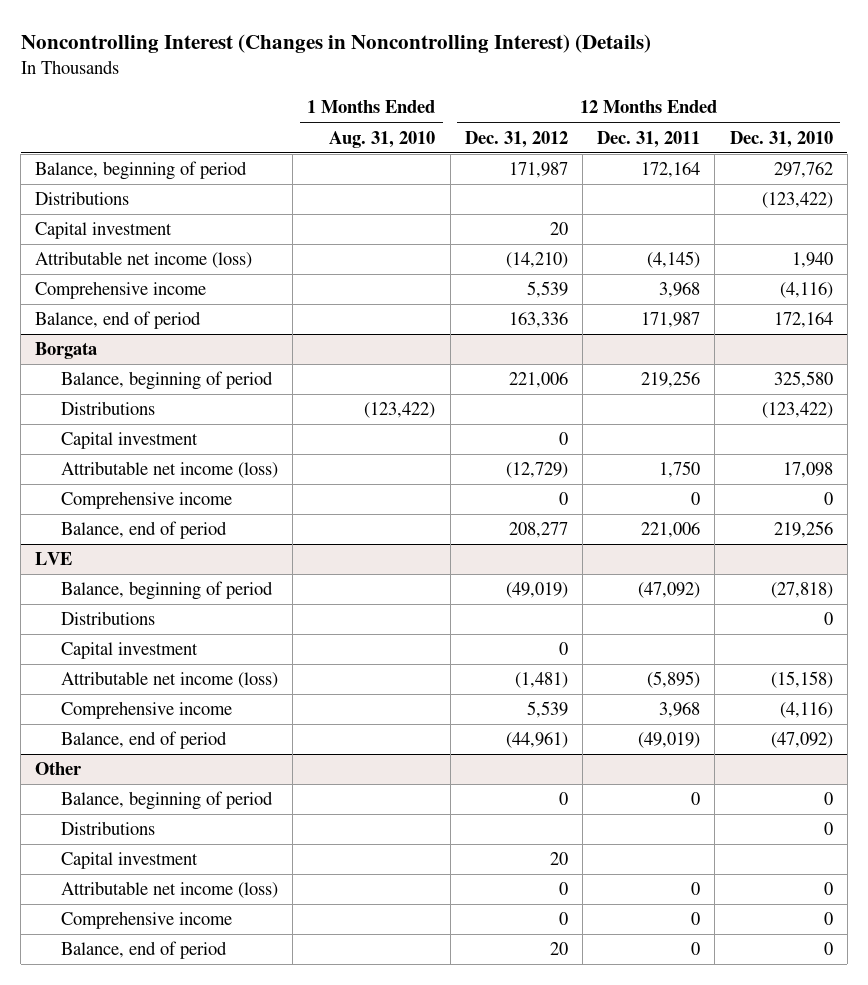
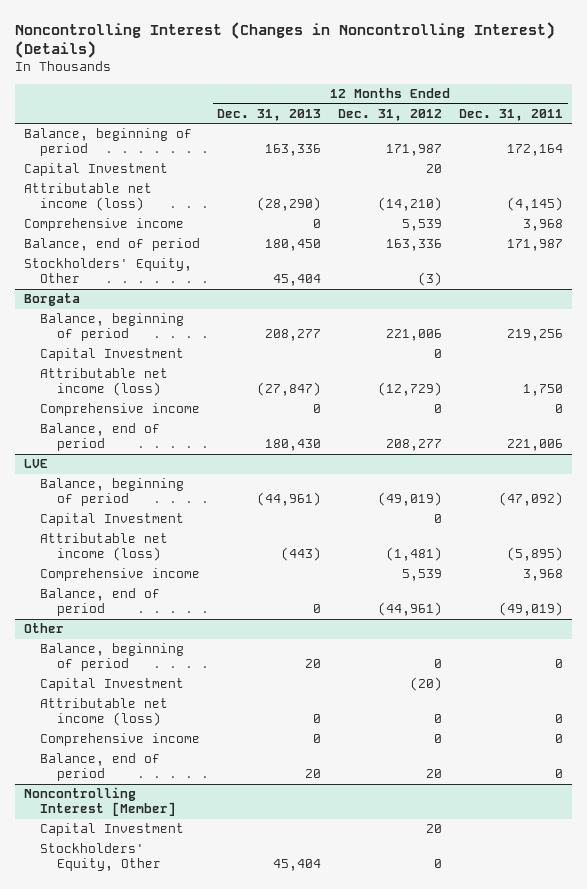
- | 1 Months Ended Aug. 31, 2010 | 12 Months Ended Dec. 31, 2012 | 12 Months Ended Dec. 31, 2011 | 12 Months Ended Dec. 31, 2010
+ | 12 Months Ended Dec. 31, 2013 | 12 Months Ended Dec. 31, 2012 | 12 Months Ended Dec. 31, 2011
- Distributions | | | | (123,422)
- Capital investment | | 20 | |
+ Capital Investment | | 20 |
+ Stockholders' Equity, Other | 45,404 | (3) |
@ Borgata
- Distributions | (123,422) | | | (123,422)
- Capital investment | | 0 | |
+ Capital Investment | | 0 |
@ LVE
- Distributions | | | | 0
- Capital investment | | 0 | |
+ Capital Investment | | 0 |
@ Other
- Distributions | | | | 0
- Capital investment | | 20 | |
+ Capital Investment | | (20) |
+ Noncontrolling Interest [Member]
+ Capital Investment | | 20 |
+ Stockholders' Equity, Other | 45,404 | 0 |

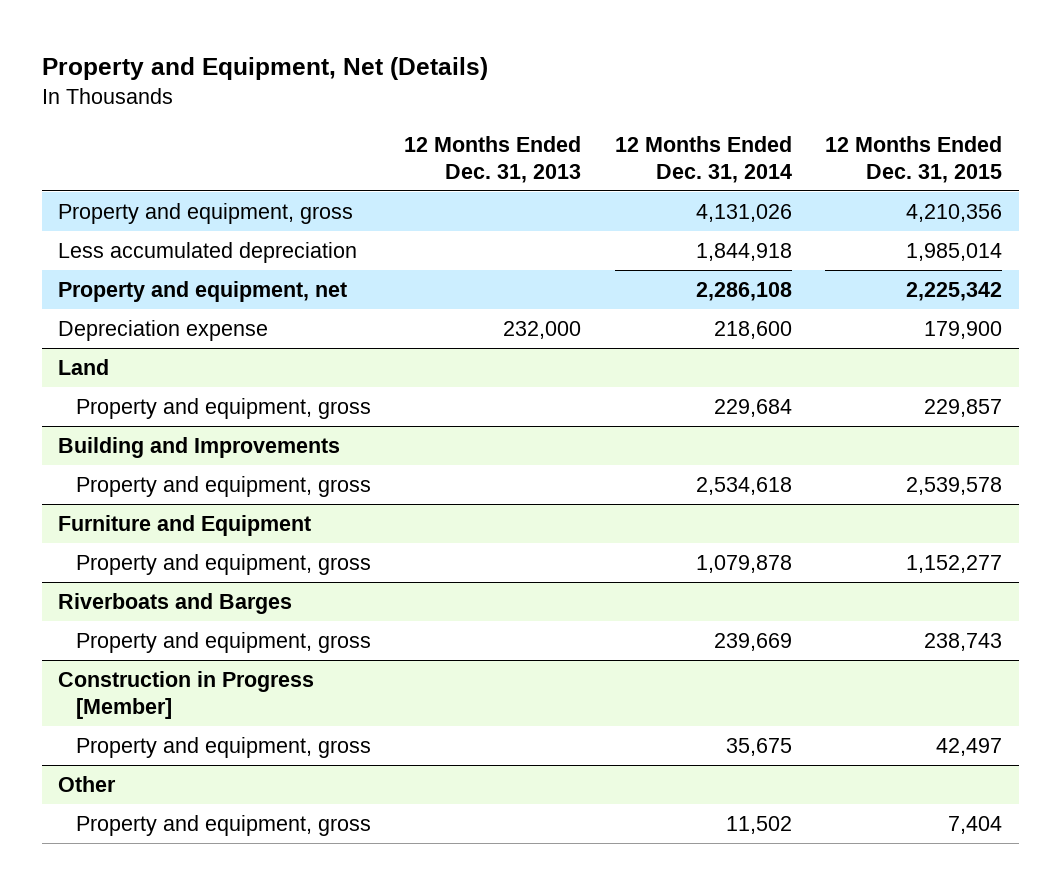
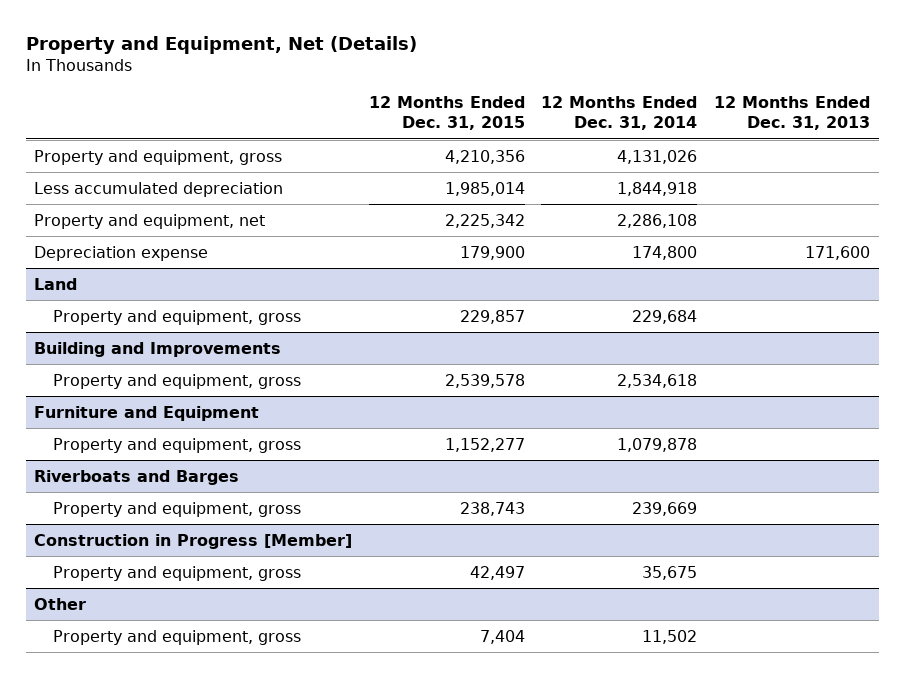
- | 12 Months Ended Dec. 31, 2013 | 12 Months Ended Dec. 31, 2014 | 12 Months Ended Dec. 31, 2015
+ | 12 Months Ended Dec. 31, 2015 | 12 Months Ended Dec. 31, 2014 | 12 Months Ended Dec. 31, 2013
- Depreciation expense | 232,000 | 218,600 | 179,900
+ Depreciation expense | 179,900 | 174,800 | 171,600

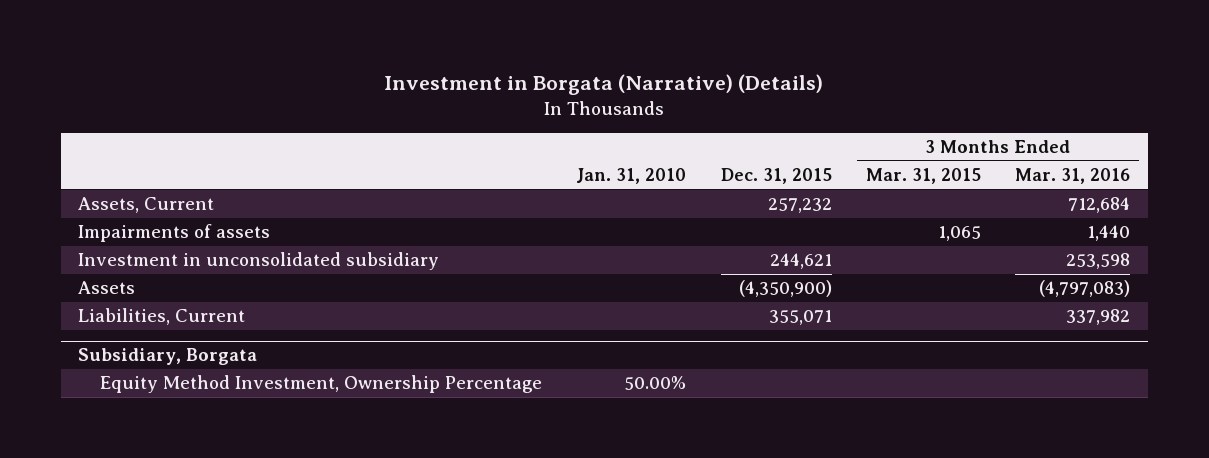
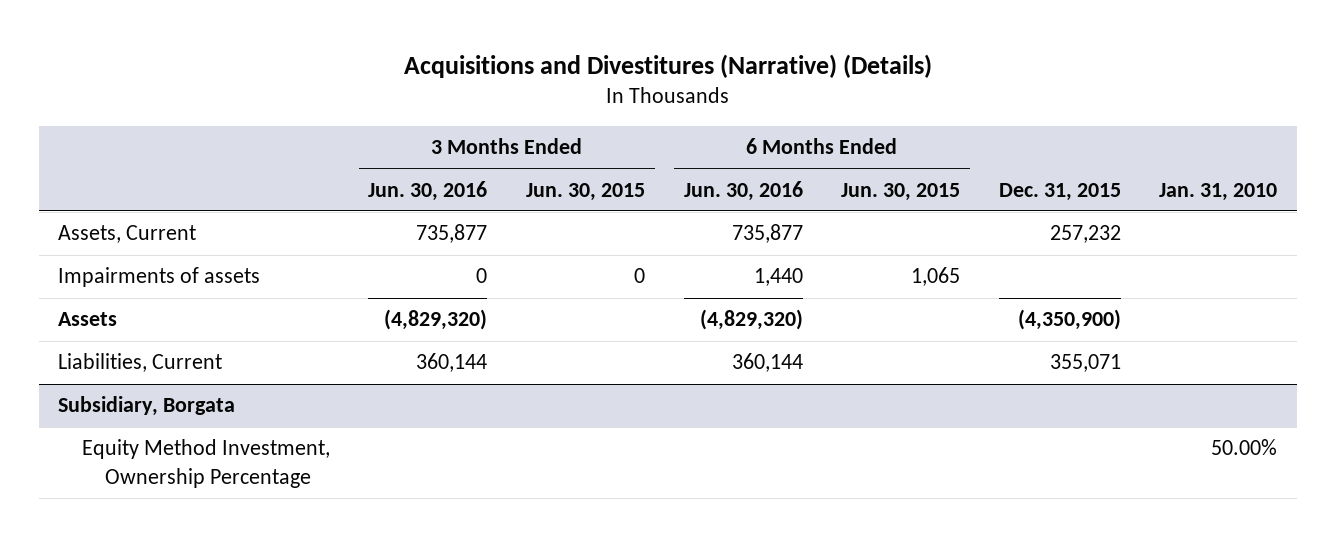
- Investment in Borgata (Narrative) (Details)
+ Acquisitions and Divestitures (Narrative) (Details)
- | Jan. 31, 2010 | Dec. 31, 2015 | 3 Months Ended Mar. 31, 2015 | 3 Months Ended Mar. 31, 2016
+ | 3 Months Ended Jun. 30, 2016 | 3 Months Ended Jun. 30, 2015 | 6 Months Ended Jun. 30, 2016 | 6 Months Ended Jun. 30, 2015 | Dec. 31, 2015 | Jan. 31, 2010
- Investment in unconsolidated subsidiary | | 244,621 | | 253,598

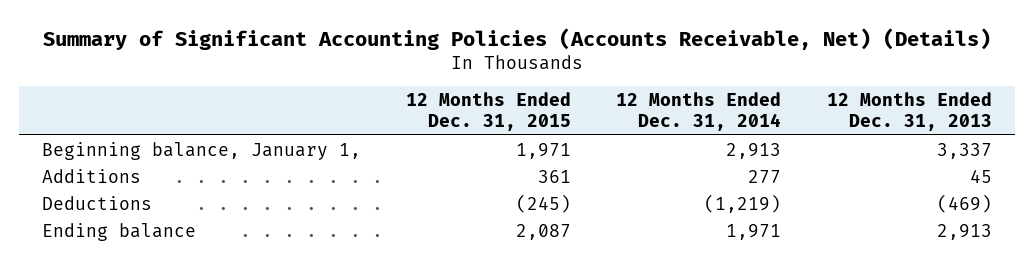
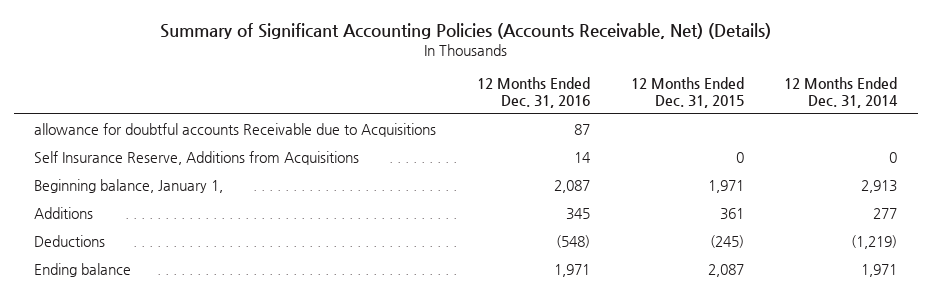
- | 12 Months Ended Dec. 31, 2015 | 12 Months Ended Dec. 31, 2014 | 12 Months Ended Dec. 31, 2013
+ | 12 Months Ended Dec. 31, 2016 | 12 Months Ended Dec. 31, 2015 | 12 Months Ended Dec. 31, 2014
+ allowance for doubtful accounts Receivable due to Acquisitions | 87 | |
+ Self Insurance Reserve, Additions from Acquisitions | 14 | 0 | 0

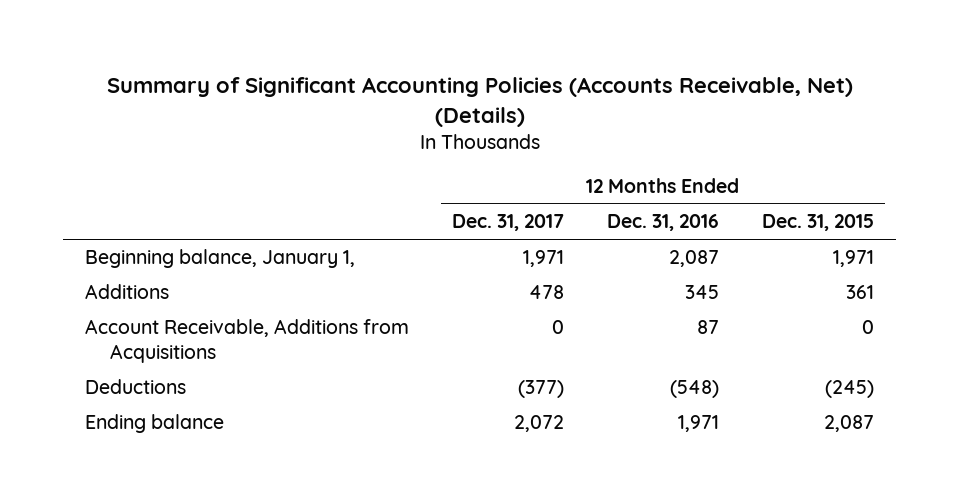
- | 12 Months Ended Dec. 31, 2016 | 12 Months Ended Dec. 31, 2015 | 12 Months Ended Dec. 31, 2014
+ | 12 Months Ended Dec. 31, 2017 | 12 Months Ended Dec. 31, 2016 | 12 Months Ended Dec. 31, 2015
- allowance for doubtful accounts Receivable due to Acquisitions | 87 | |
- Self Insurance Reserve, Additions from Acquisitions | 14 | 0 | 0
+ Account Receivable, Additions from Acquisitions | 0 | 87 | 0

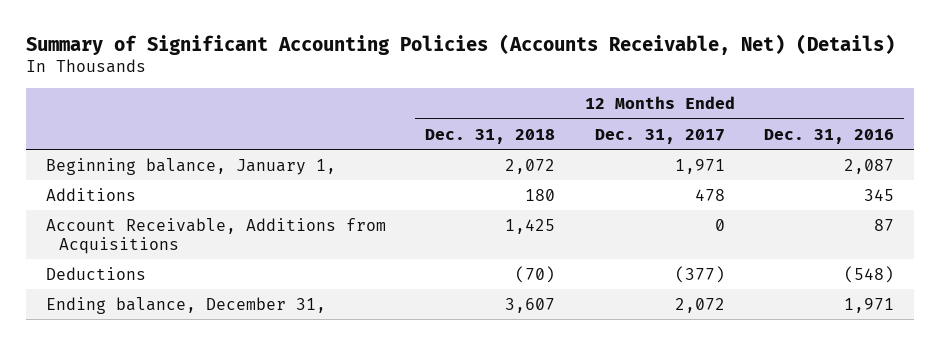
- | 12 Months Ended Dec. 31, 2017 | 12 Months Ended Dec. 31, 2016 | 12 Months Ended Dec. 31, 2015
+ | 12 Months Ended Dec. 31, 2018 | 12 Months Ended Dec. 31, 2017 | 12 Months Ended Dec. 31, 2016
- Ending balance | 2,072 | 1,971 | 2,087
+ Ending balance, December 31, | 3,607 | 2,072 | 1,971

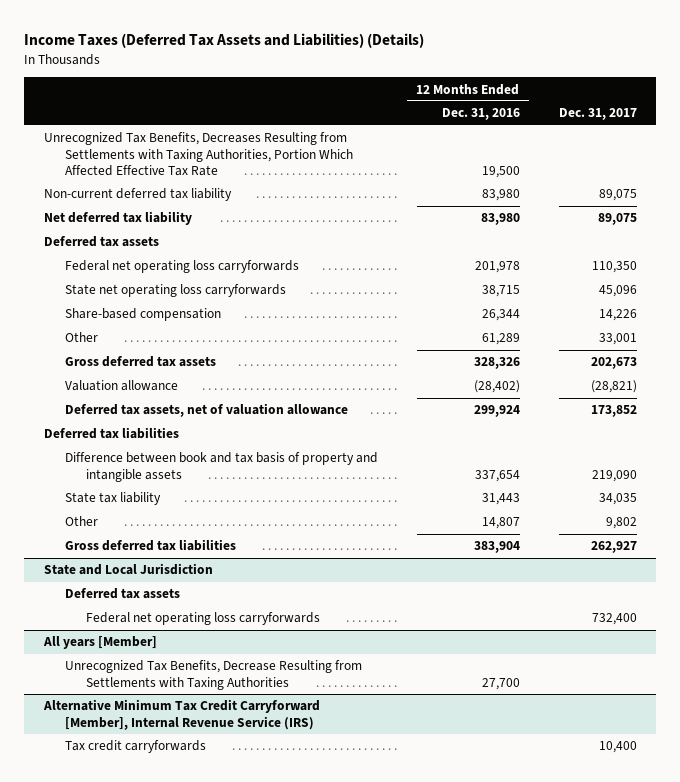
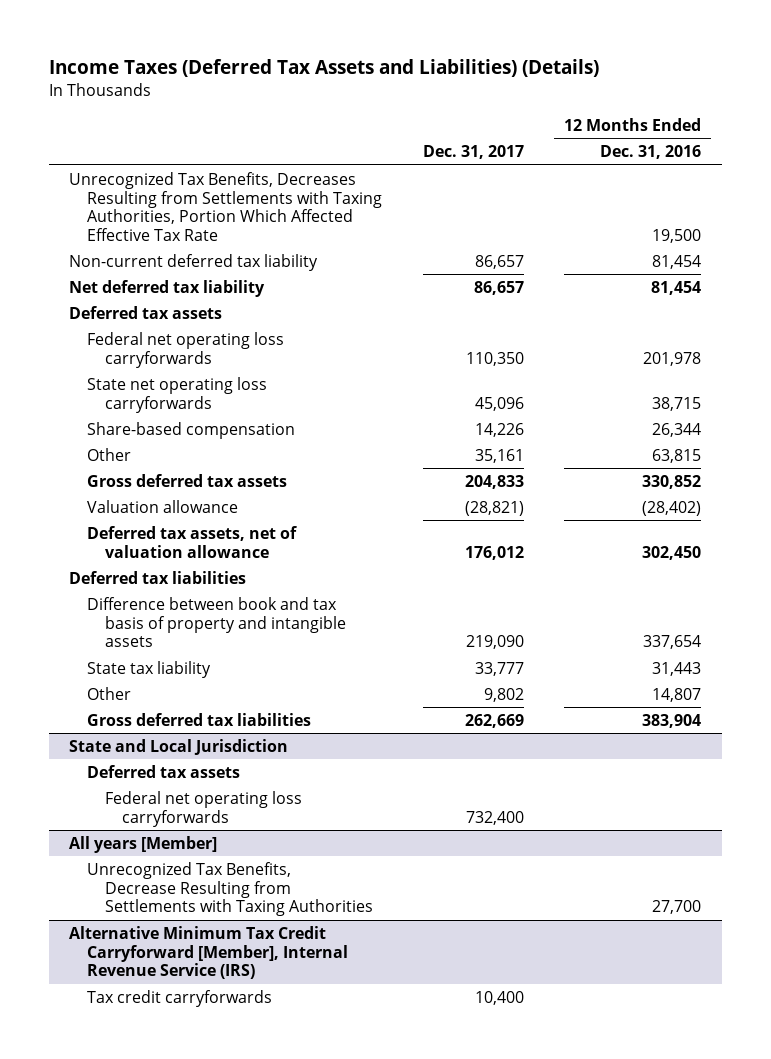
- | 12 Months Ended Dec. 31, 2016 | Dec. 31, 2017
+ | Dec. 31, 2017 | 12 Months Ended Dec. 31, 2016
- Non-current deferred tax liability | 83,980 | 89,075
- Net deferred tax liability | 83,980 | 89,075
+ Non-current deferred tax liability | 86,657 | 81,454
+ Net deferred tax liability | 86,657 | 81,454
- Other | 61,289 | 33,001
- Gross deferred tax assets | 328,326 | 202,673
+ Other | 35,161 | 63,815
+ Gross deferred tax assets | 204,833 | 330,852
- Deferred tax assets, net of valuation allowance | 299,924 | 173,852
+ Deferred tax assets, net of valuation allowance | 176,012 | 302,450
- State tax liability | 31,443 | 34,035
+ State tax liability | 33,777 | 31,443
- Gross deferred tax liabilities | 383,904 | 262,927
+ Gross deferred tax liabilities | 262,669 | 383,904

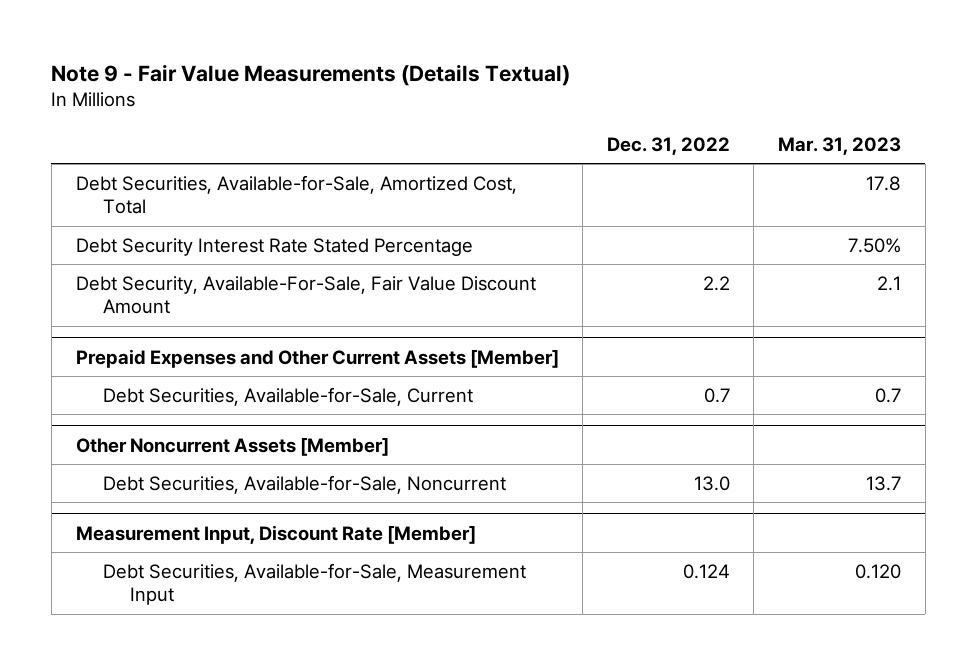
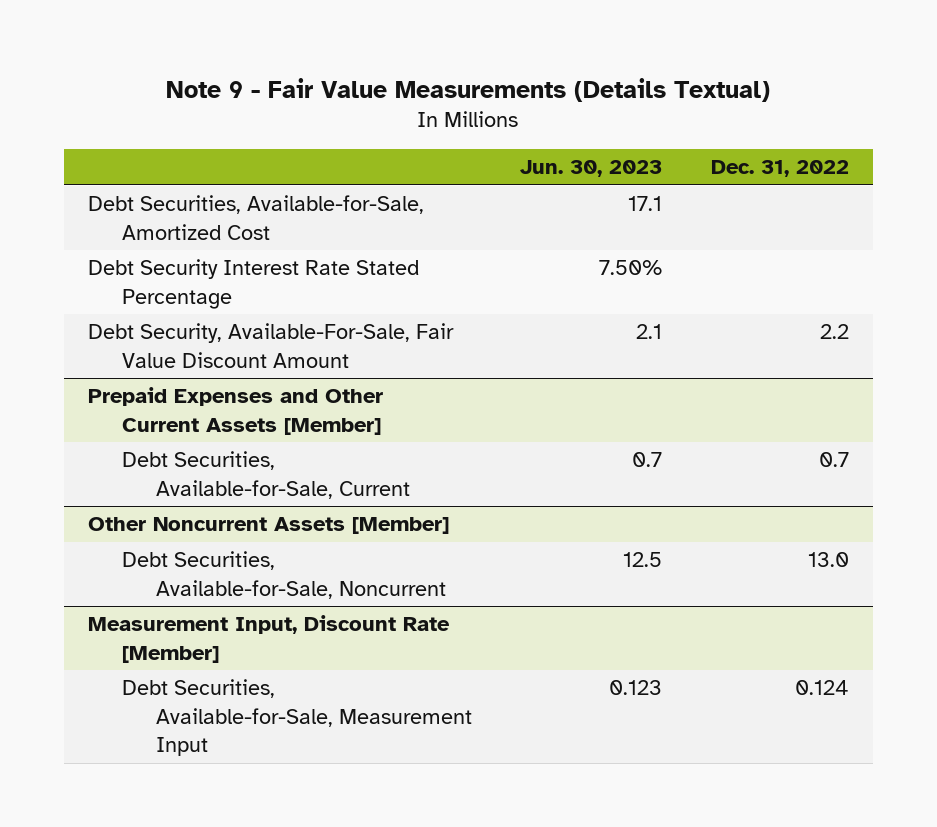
- | Dec. 31, 2022 | Mar. 31, 2023
+ | Jun. 30, 2023 | Dec. 31, 2022
- Debt Securities, Available-for-Sale, Amortized Cost, Total | | 17.8
+ Debt Securities, Available-for-Sale, Amortized Cost | 17.1 |

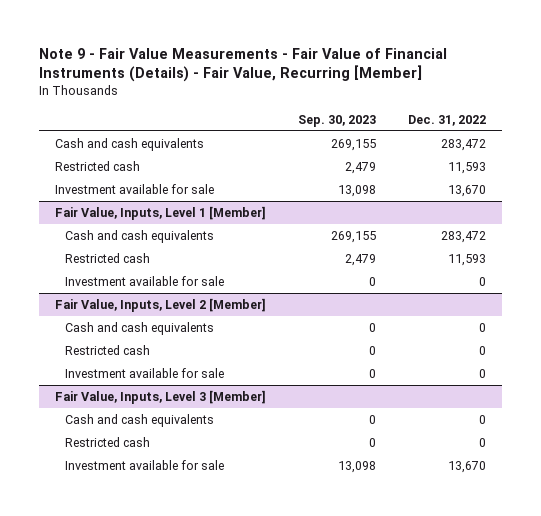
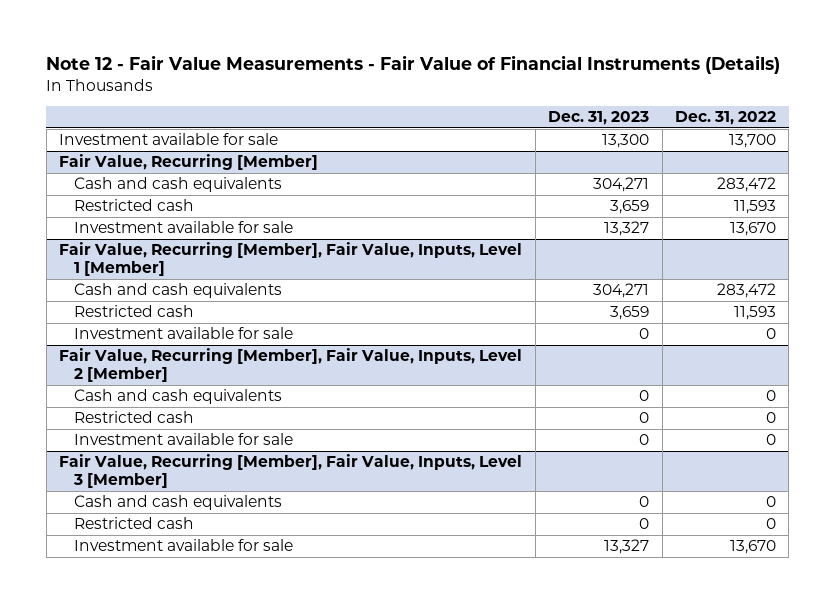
- Note 9 - Fair Value Measurements - Fair Value of Financial Instruments (Details) - Fair Value, Recurring [Member]
+ Note 12 - Fair Value Measurements - Fair Value of Financial Instruments (Details)
- | Sep. 30, 2023 | Dec. 31, 2022
+ | Dec. 31, 2023 | Dec. 31, 2022
+ Investment available for sale | 13,300 | 13,700
+ Fair Value, Recurring [Member]
- Fair Value, Inputs, Level 1 [Member]
+ Fair Value, Recurring [Member], Fair Value, Inputs, Level 1 [Member]
- Fair Value, Inputs, Level 2 [Member]
+ Fair Value, Recurring [Member], Fair Value, Inputs, Level 2 [Member]
- Fair Value, Inputs, Level 3 [Member]
+ Fair Value, Recurring [Member], Fair Value, Inputs, Level 3 [Member]

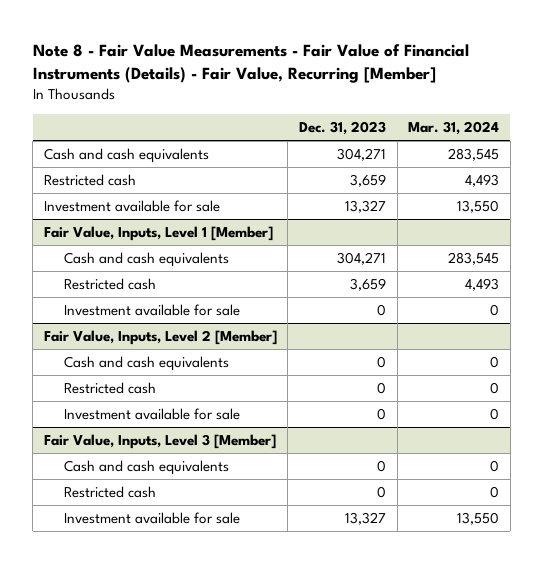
- Note 12 - Fair Value Measurements - Fair Value of Financial Instruments (Details)
+ Note 8 - Fair Value Measurements - Fair Value of Financial Instruments (Details) - Fair Value, Recurring [Member]
- | Dec. 31, 2023 | Dec. 31, 2022
+ | Dec. 31, 2023 | Mar. 31, 2024
- Investment available for sale | 13,300 | 13,700
- Fair Value, Recurring [Member]
- Fair Value, Recurring [Member], Fair Value, Inputs, Level 1 [Member]
+ Fair Value, Inputs, Level 1 [Member]
- Fair Value, Recurring [Member], Fair Value, Inputs, Level 2 [Member]
+ Fair Value, Inputs, Level 2 [Member]
- Fair Value, Recurring [Member], Fair Value, Inputs, Level 3 [Member]
+ Fair Value, Inputs, Level 3 [Member]

